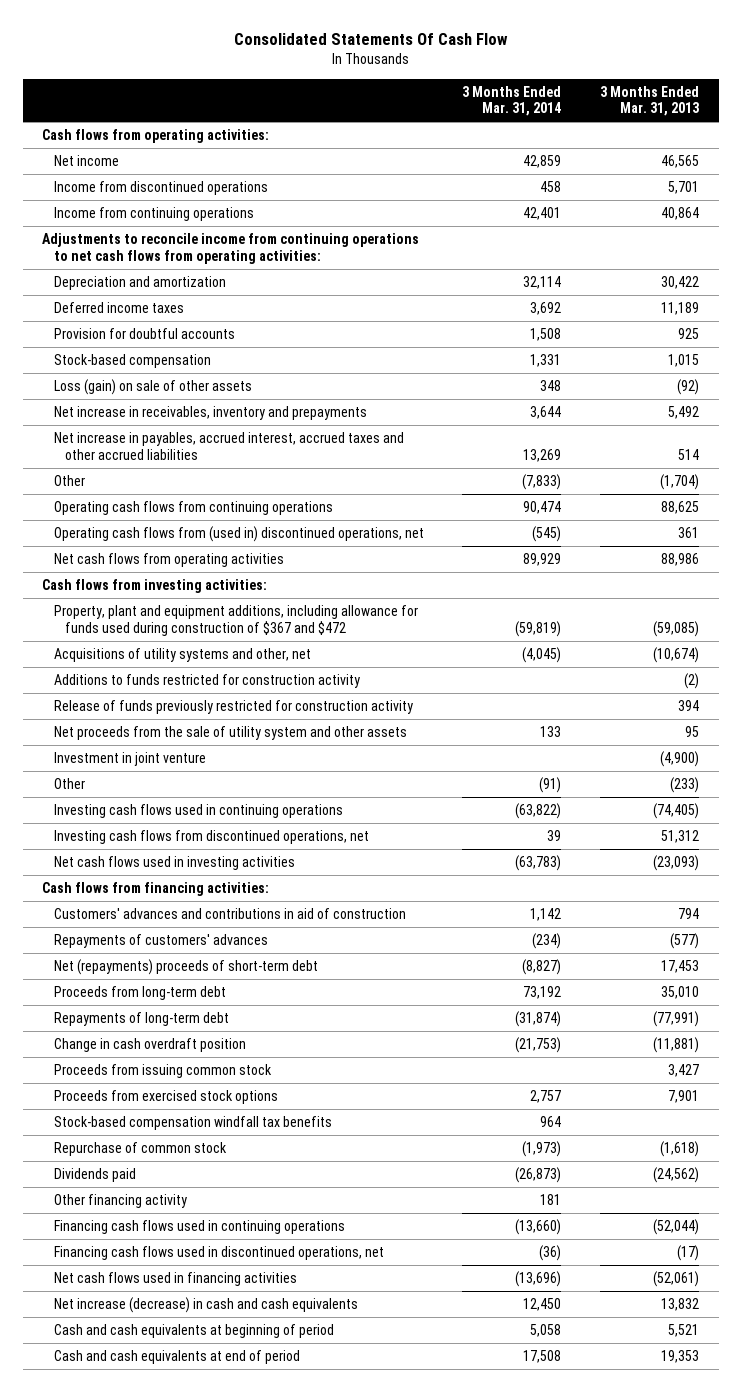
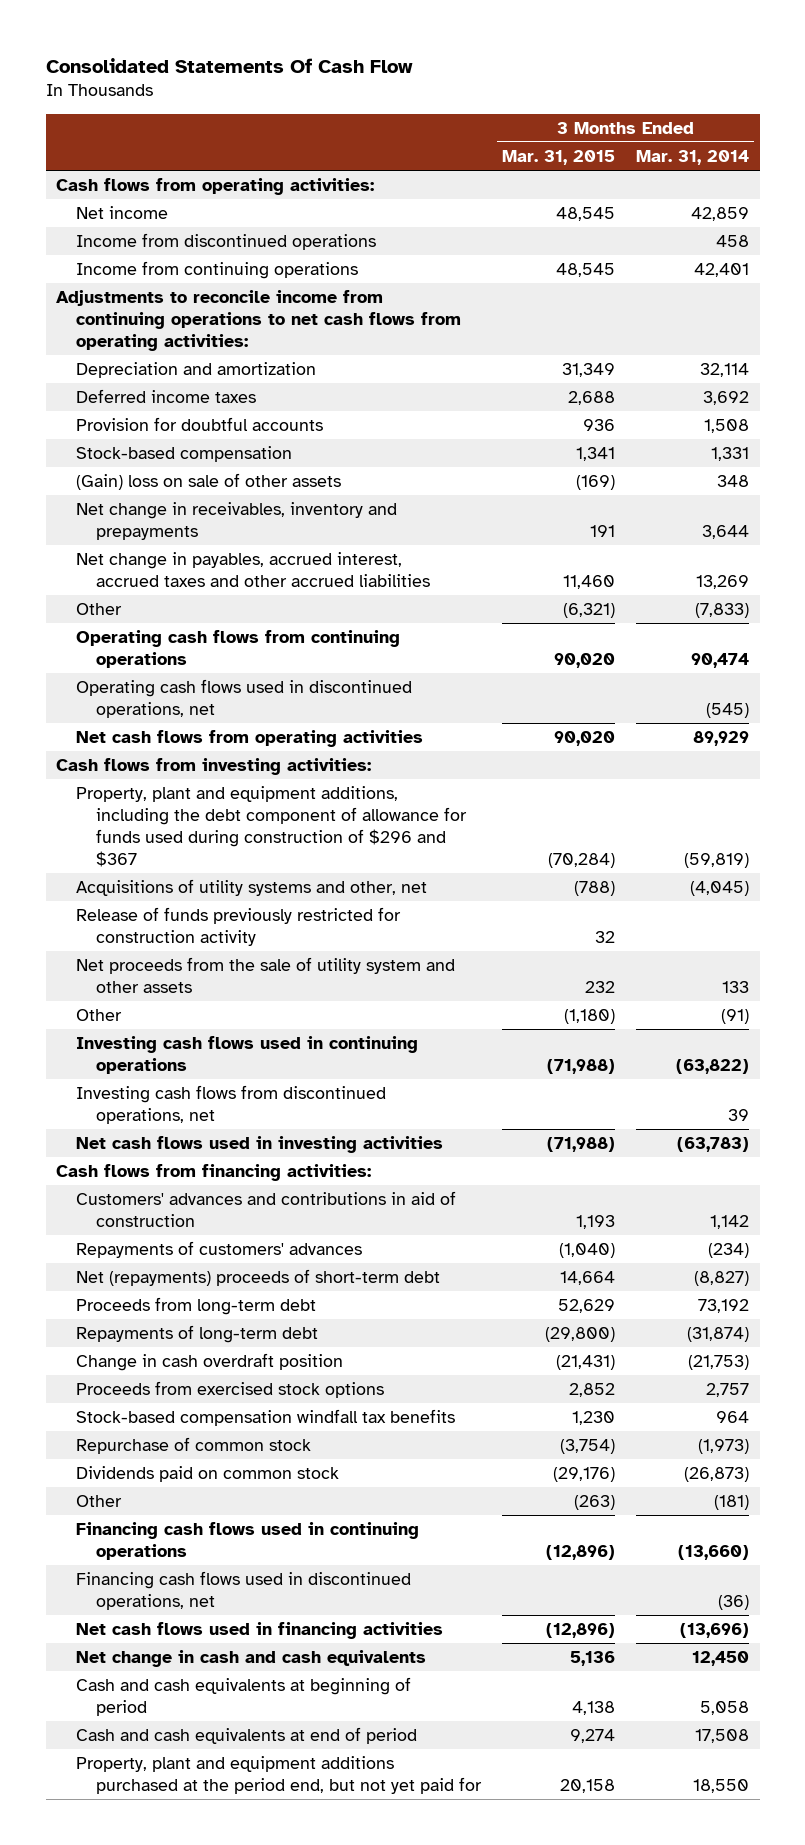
- | 3 Months Ended Mar. 31, 2014 | 3 Months Ended Mar. 31, 2013
+ | 3 Months Ended Mar. 31, 2015 | 3 Months Ended Mar. 31, 2014
- Loss (gain) on sale of other assets | 348 | (92)
- Net increase in receivables, inventory and prepayments | 3,644 | 5,492
- Net increase in payables, accrued interest, accrued taxes and other accrued liabilities | 13,269 | 514
+ (Gain) loss on sale of other assets | (169) | 348
+ Net change in receivables, inventory and prepayments | 191 | 3,644
+ Net change in payables, accrued interest, accrued taxes and other accrued liabilities | 11,460 | 13,269
- Operating cash flows from (used in) discontinued operations, net | (545) | 361
+ Operating cash flows used in discontinued operations, net | | (545)
- Property, plant and equipment additions, including allowance for funds used during construction of $367 and $472 | (59,819) | (59,085)
+ Property, plant and equipment additions, including the debt component of allowance for funds used during construction of $296 and $367 | (70,284) | (59,819)
- Additions to funds restricted for construction activity | | (2)
- Investment in joint venture | | (4,900)
- Proceeds from issuing common stock | | 3,427
- Dividends paid | (26,873) | (24,562)
- Other financing activity | 181 |
+ Dividends paid on common stock | (29,176) | (26,873)
+ Other | (263) | (181)
- Net increase (decrease) in cash and cash equivalents | 12,450 | 13,832
+ Net change in cash and cash equivalents | 5,136 | 12,450
+ Property, plant and equipment additions purchased at the period end, but not yet paid for | 20,158 | 18,550

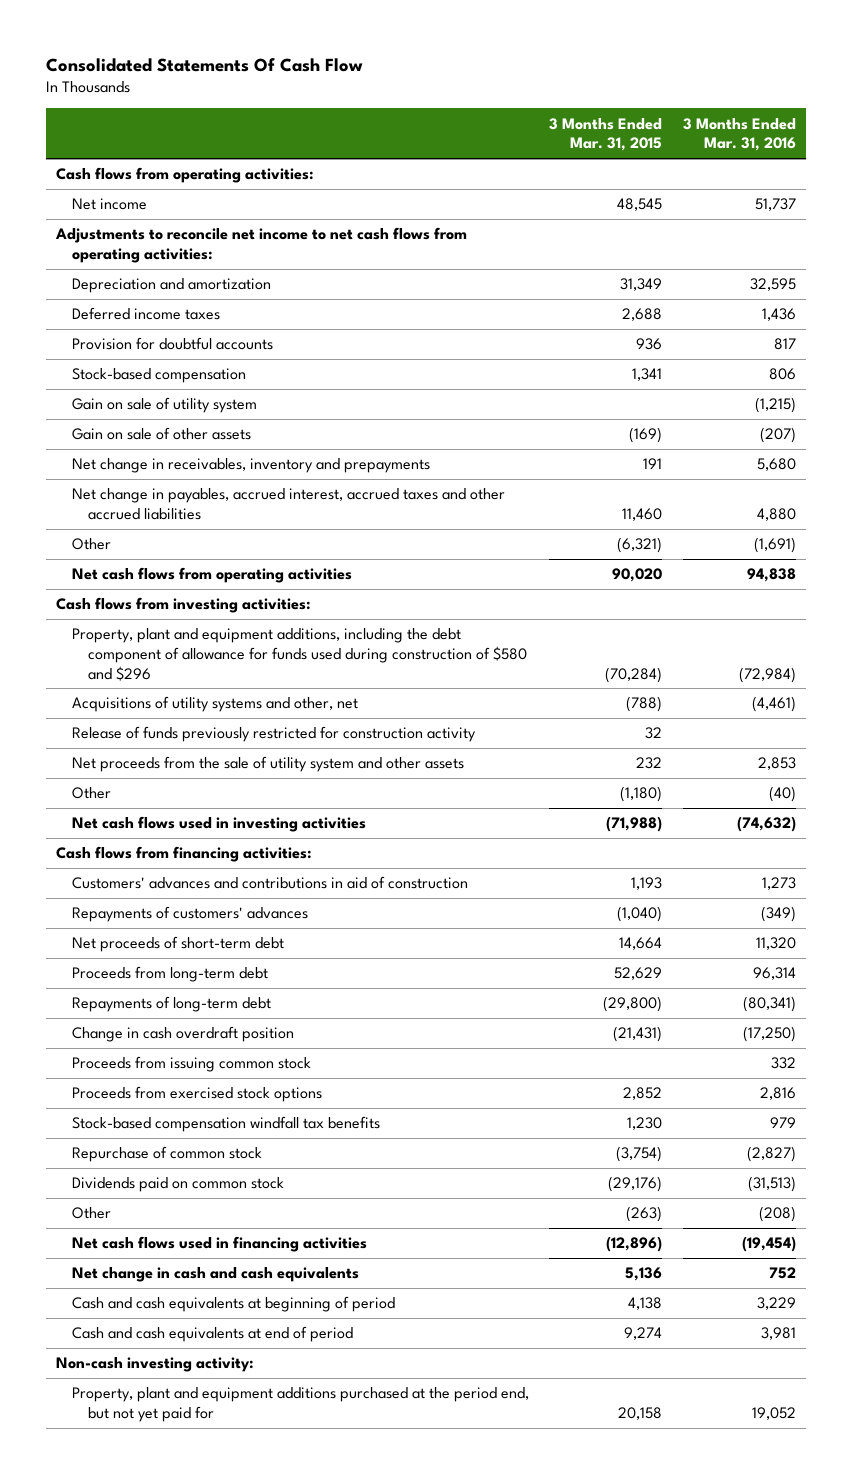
- | 3 Months Ended Mar. 31, 2015 | 3 Months Ended Mar. 31, 2014
+ | 3 Months Ended Mar. 31, 2015 | 3 Months Ended Mar. 31, 2016
- Income from discontinued operations | | 458
- Income from continuing operations | 48,545 | 42,401
- Adjustments to reconcile income from continuing operations to net cash flows from operating activities:
+ Adjustments to reconcile net income to net cash flows from operating activities:
- (Gain) loss on sale of other assets | (169) | 348
+ Gain on sale of utility system | | (1,215)
+ Gain on sale of other assets | (169) | (207)
- Operating cash flows from continuing operations | 90,020 | 90,474
- Operating cash flows used in discontinued operations, net | | (545)
- Property, plant and equipment additions, including the debt component of allowance for funds used during construction of $296 and $367 | (70,284) | (59,819)
+ Property, plant and equipment additions, including the debt component of allowance for funds used during construction of $580 and $296 | (70,284) | (72,984)
- Investing cash flows used in continuing operations | (71,988) | (63,822)
- Investing cash flows from discontinued operations, net | | 39
- Net (repayments) proceeds of short-term debt | 14,664 | (8,827)
+ Net proceeds of short-term debt | 14,664 | 11,320
+ Proceeds from issuing common stock | | 332
- Financing cash flows used in continuing operations | (12,896) | (13,660)
- Financing cash flows used in discontinued operations, net | | (36)
+ Non-cash investing activity:

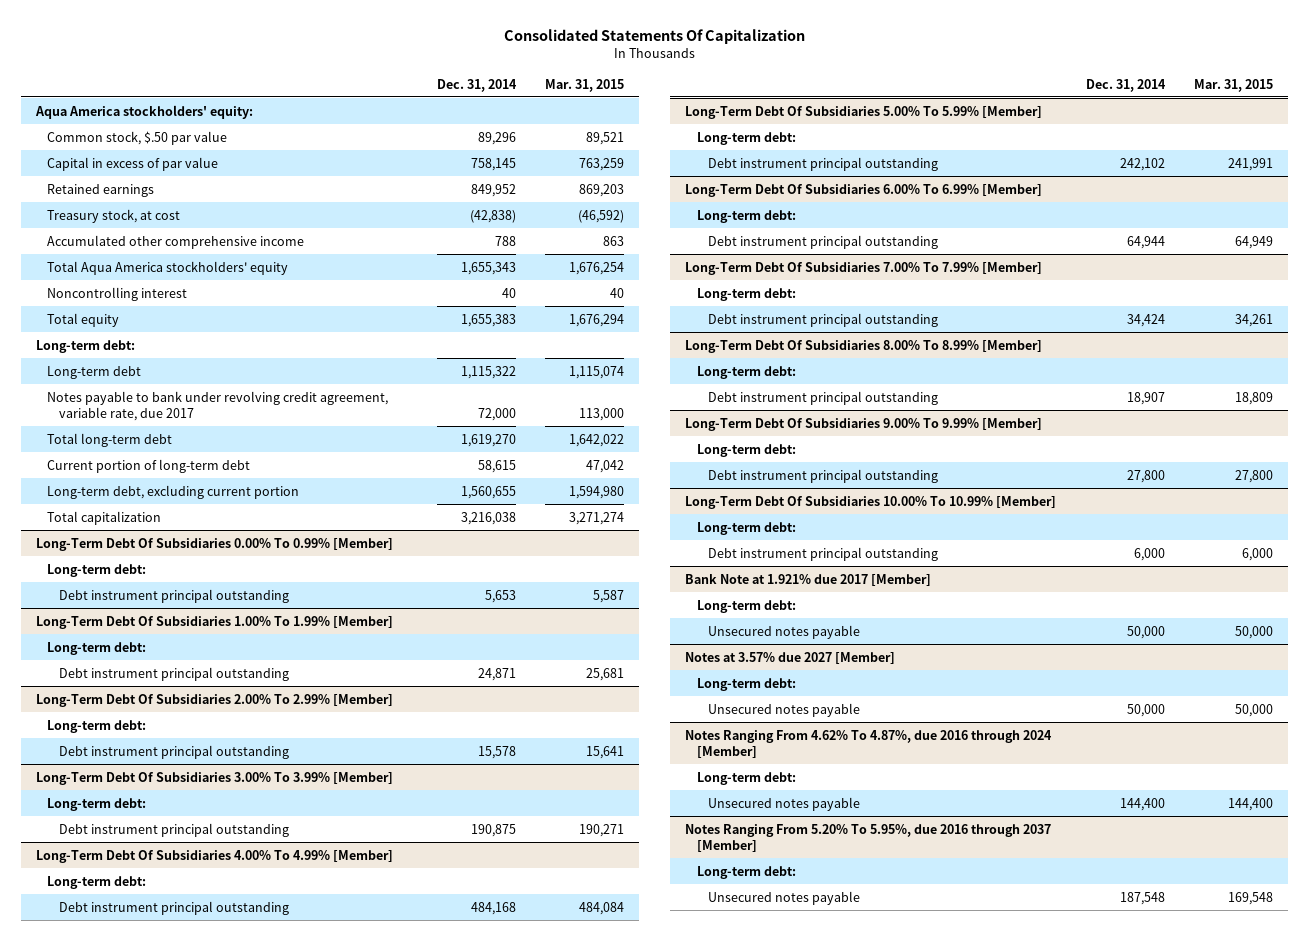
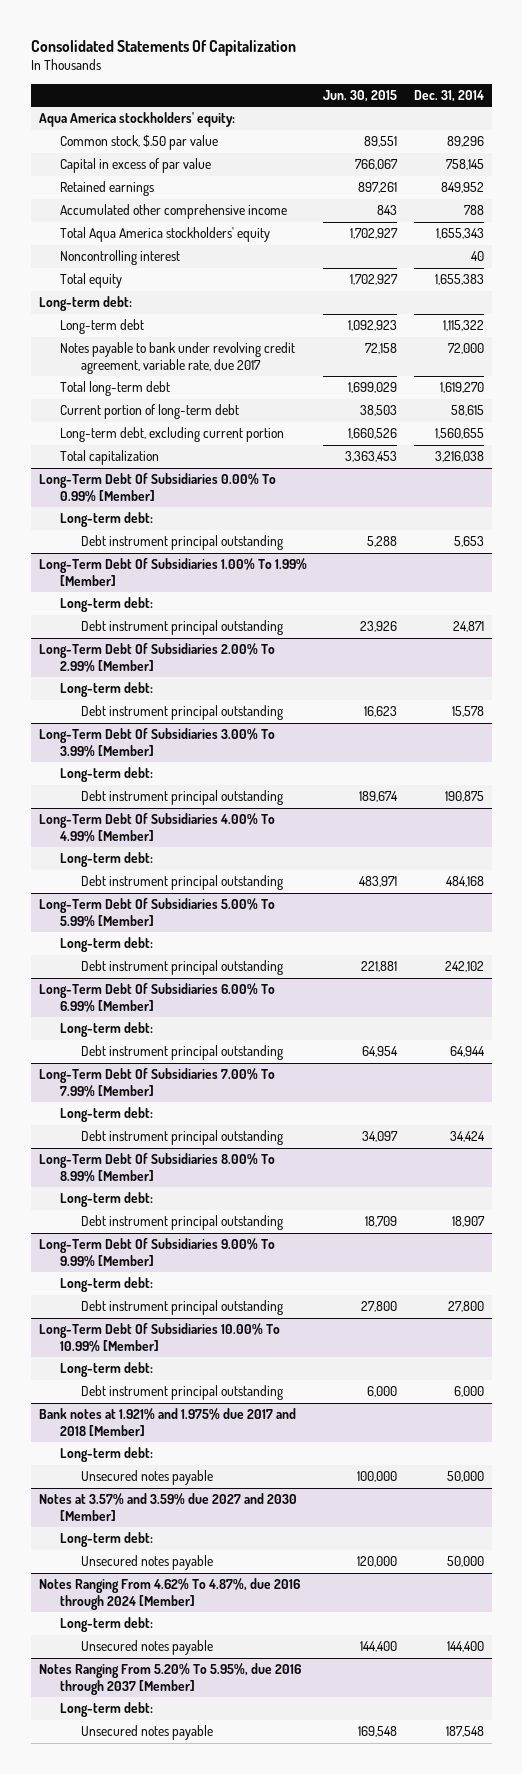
- | Dec. 31, 2014 | Mar. 31, 2015
+ | Jun. 30, 2015 | Dec. 31, 2014
- Treasury stock, at cost | (42,838) | (46,592)
- Bank Note at 1.921% due 2017 [Member]
+ Bank notes at 1.921% and 1.975% due 2017 and 2018 [Member]
- Notes at 3.57% due 2027 [Member]
+ Notes at 3.57% and 3.59% due 2027 and 2030 [Member]

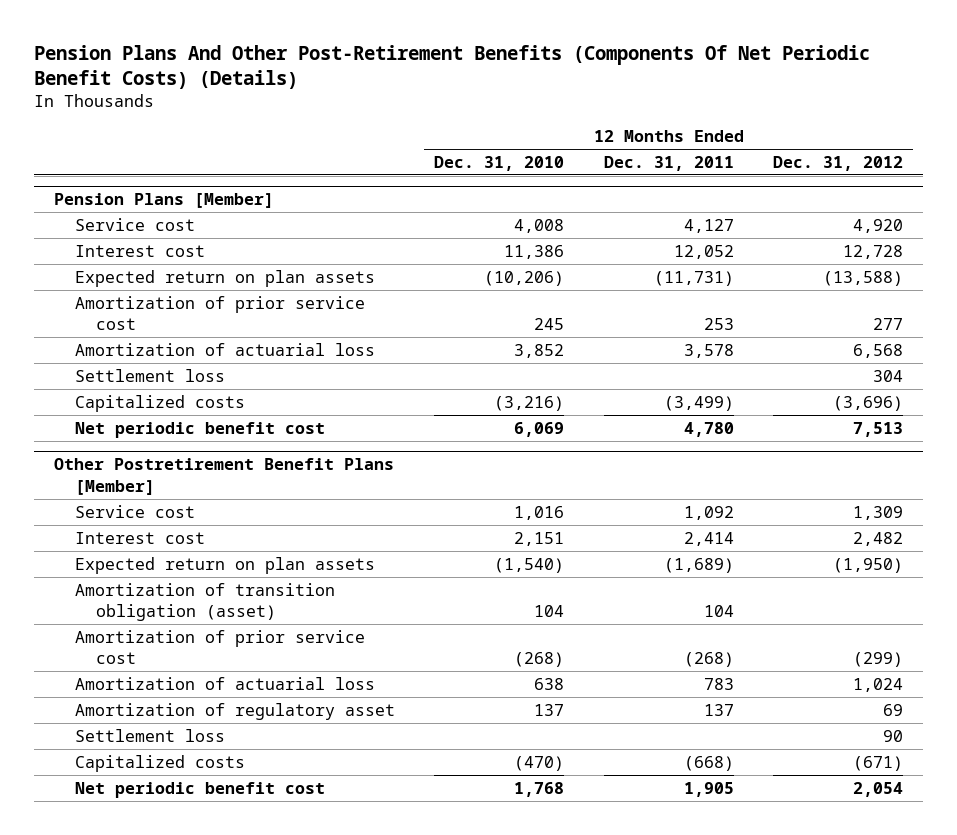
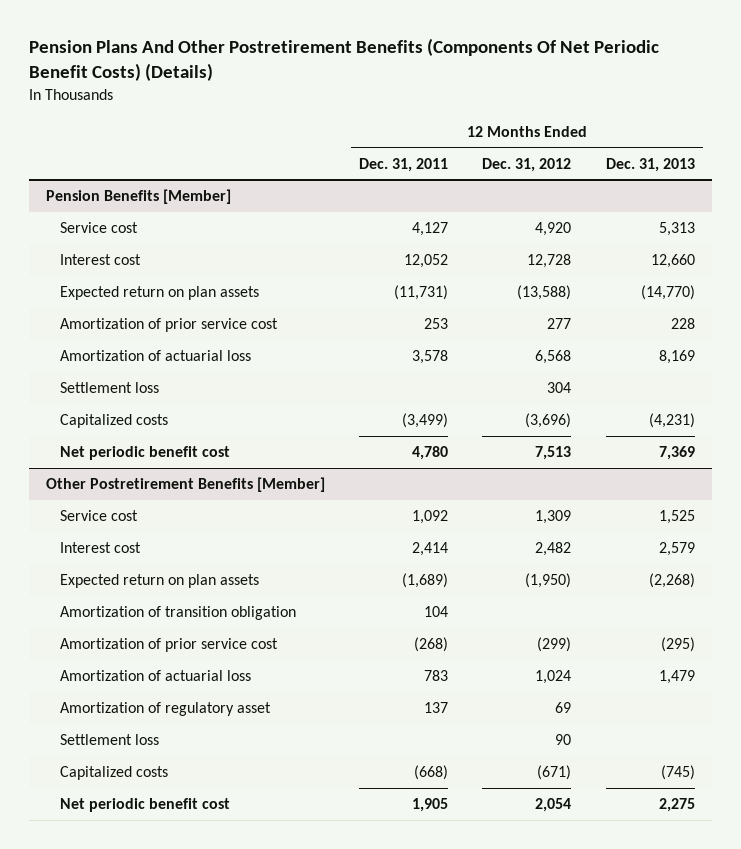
- Pension Plans And Other Post-Retirement Benefits (Components Of Net Periodic Benefit Costs) (Details)
+ Pension Plans And Other Postretirement Benefits (Components Of Net Periodic Benefit Costs) (Details)
- | 12 Months Ended Dec. 31, 2010 | 12 Months Ended Dec. 31, 2011 | 12 Months Ended Dec. 31, 2012
+ | 12 Months Ended Dec. 31, 2011 | 12 Months Ended Dec. 31, 2012 | 12 Months Ended Dec. 31, 2013
- Pension Plans [Member]
+ Pension Benefits [Member]
- Other Postretirement Benefit Plans [Member]
+ Other Postretirement Benefits [Member]
- Amortization of transition obligation (asset) | 104 | 104 |
+ Amortization of transition obligation | 104 | |

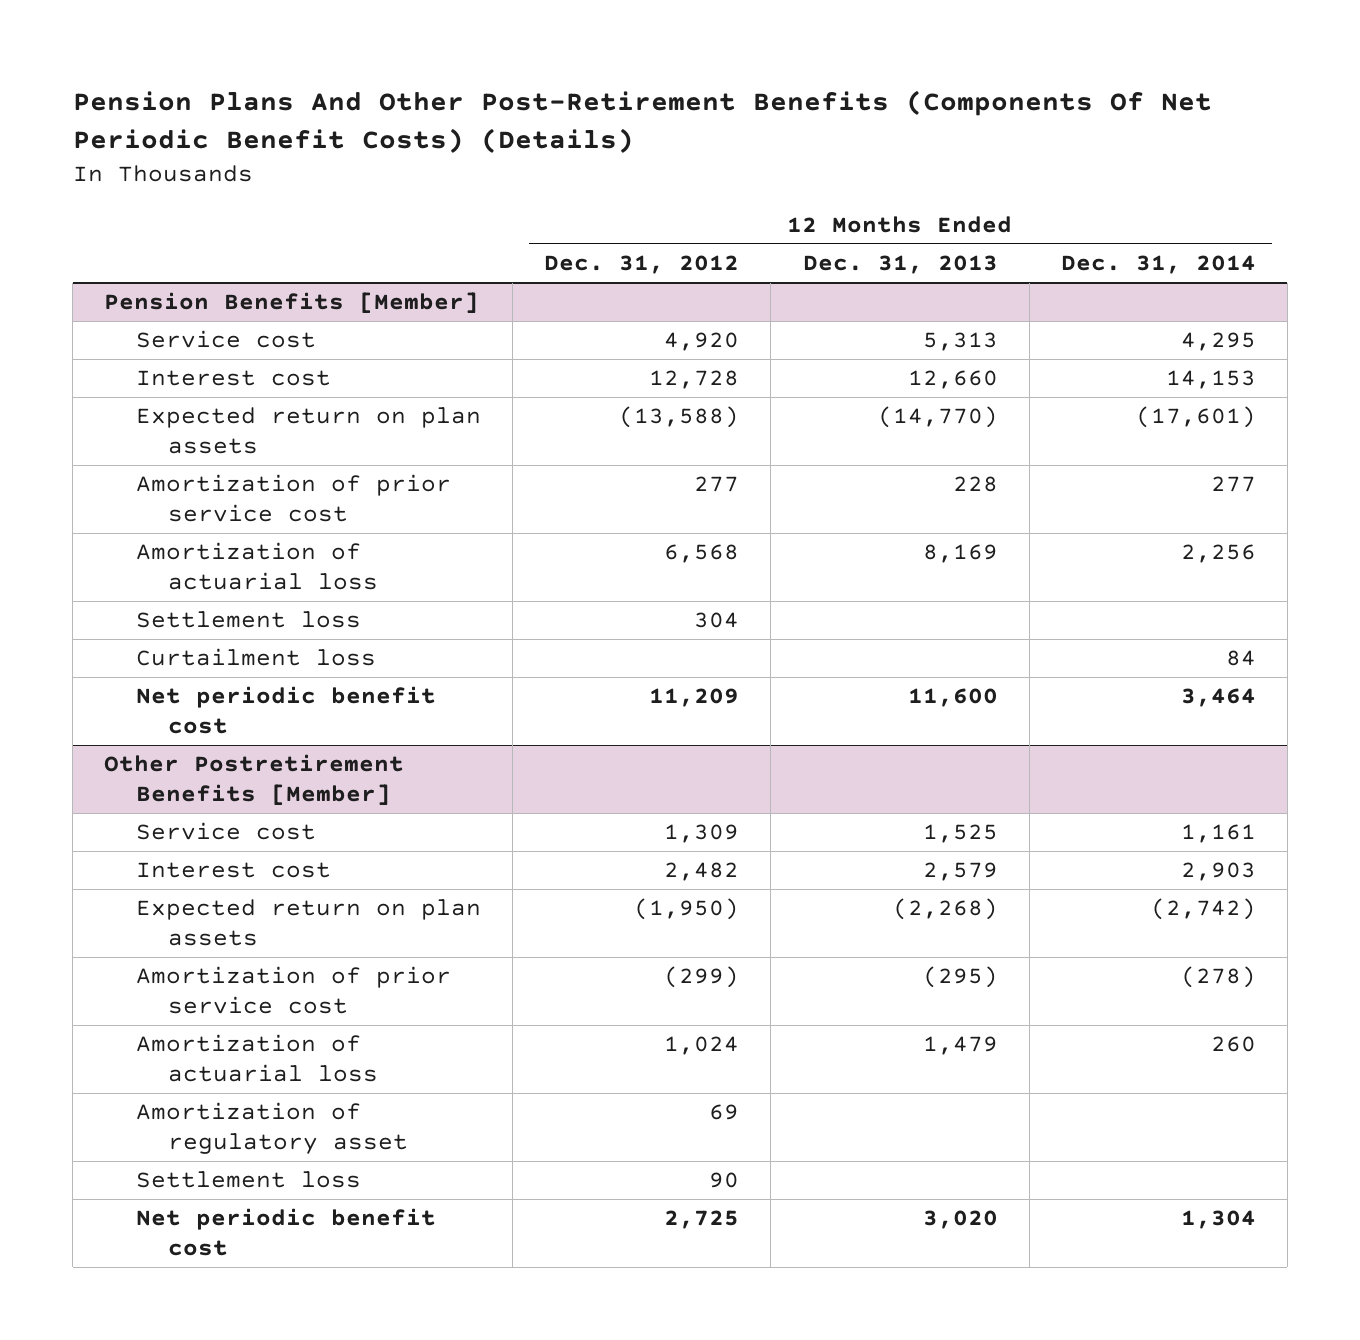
- Pension Plans And Other Postretirement Benefits (Components Of Net Periodic Benefit Costs) (Details)
+ Pension Plans And Other Post-Retirement Benefits (Components Of Net Periodic Benefit Costs) (Details)
- | 12 Months Ended Dec. 31, 2011 | 12 Months Ended Dec. 31, 2012 | 12 Months Ended Dec. 31, 2013
+ | 12 Months Ended Dec. 31, 2012 | 12 Months Ended Dec. 31, 2013 | 12 Months Ended Dec. 31, 2014
@ Pension Benefits [Member]
- Capitalized costs | (3,499) | (3,696) | (4,231)
- Net periodic benefit cost | 4,780 | 7,513 | 7,369
+ Curtailment loss | | | 84
+ Net periodic benefit cost | 11,209 | 11,600 | 3,464
@ Other Postretirement Benefits [Member]
- Amortization of transition obligation | 104 | |
- Capitalized costs | (668) | (671) | (745)
- Net periodic benefit cost | 1,905 | 2,054 | 2,275
+ Net periodic benefit cost | 2,725 | 3,020 | 1,304

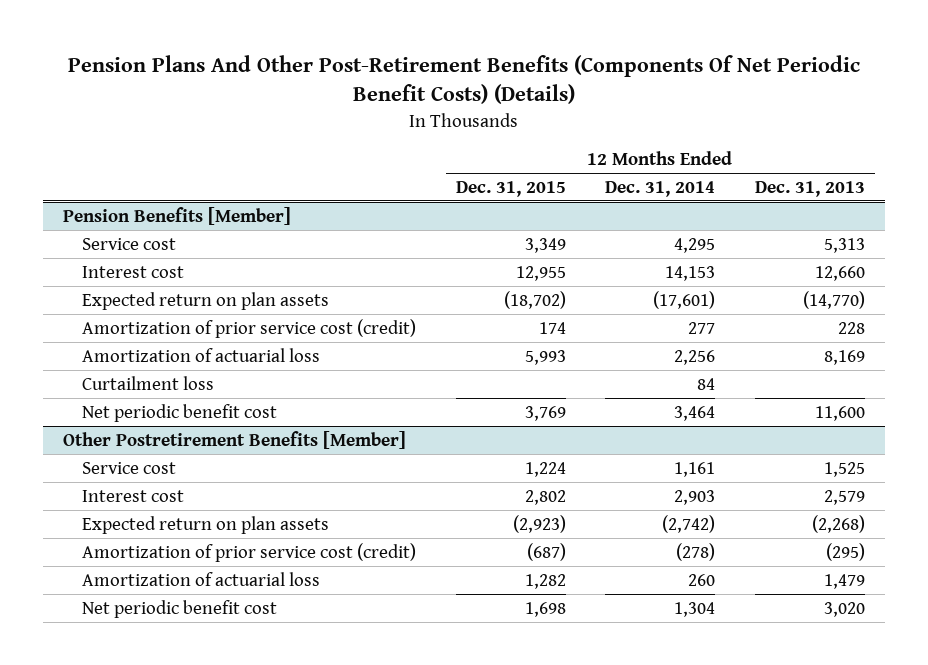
- | 12 Months Ended Dec. 31, 2012 | 12 Months Ended Dec. 31, 2013 | 12 Months Ended Dec. 31, 2014
+ | 12 Months Ended Dec. 31, 2015 | 12 Months Ended Dec. 31, 2014 | 12 Months Ended Dec. 31, 2013
@ Pension Benefits [Member]
- Amortization of prior service cost | 277 | 228 | 277
+ Amortization of prior service cost (credit) | 174 | 277 | 228
- Settlement loss | 304 | |
@ Other Postretirement Benefits [Member]
- Amortization of prior service cost | (299) | (295) | (278)
+ Amortization of prior service cost (credit) | (687) | (278) | (295)
- Amortization of regulatory asset | 69 | |
- Settlement loss | 90 | |

